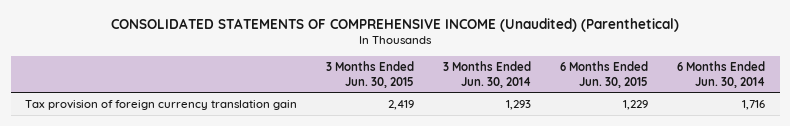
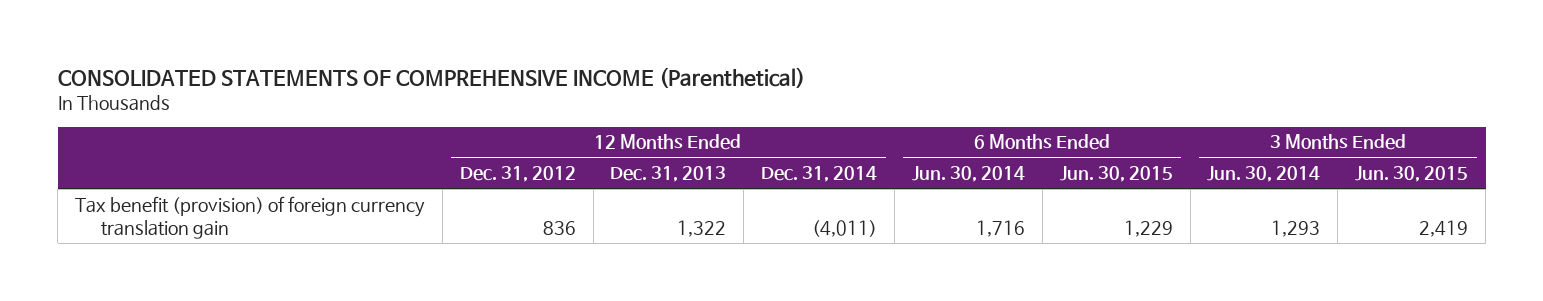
- CONSOLIDATED STATEMENTS OF COMPREHENSIVE INCOME (Unaudited) (Parenthetical)
+ CONSOLIDATED STATEMENTS OF COMPREHENSIVE INCOME (Parenthetical)
- | 3 Months Ended Jun. 30, 2015 | 3 Months Ended Jun. 30, 2014 | 6 Months Ended Jun. 30, 2015 | 6 Months Ended Jun. 30, 2014
+ | 12 Months Ended Dec. 31, 2012 | 12 Months Ended Dec. 31, 2013 | 12 Months Ended Dec. 31, 2014 | 6 Months Ended Jun. 30, 2014 | 6 Months Ended Jun. 30, 2015 | 3 Months Ended Jun. 30, 2014 | 3 Months Ended Jun. 30, 2015
- Tax provision of foreign currency translation gain | 2,419 | 1,293 | 1,229 | 1,716
+ Tax benefit (provision) of foreign currency translation gain | 836 | 1,322 | (4,011) | 1,716 | 1,229 | 1,293 | 2,419

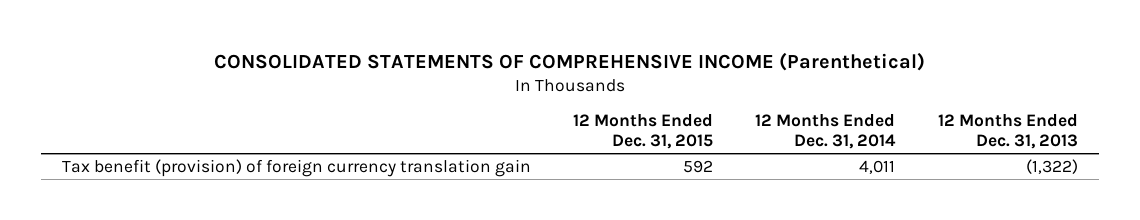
- | 12 Months Ended Dec. 31, 2012 | 12 Months Ended Dec. 31, 2013 | 12 Months Ended Dec. 31, 2014 | 6 Months Ended Jun. 30, 2014 | 6 Months Ended Jun. 30, 2015 | 3 Months Ended Jun. 30, 2014 | 3 Months Ended Jun. 30, 2015
+ | 12 Months Ended Dec. 31, 2015 | 12 Months Ended Dec. 31, 2014 | 12 Months Ended Dec. 31, 2013
- Tax benefit (provision) of foreign currency translation gain | 836 | 1,322 | (4,011) | 1,716 | 1,229 | 1,293 | 2,419
+ Tax benefit (provision) of foreign currency translation gain | 592 | 4,011 | (1,322)

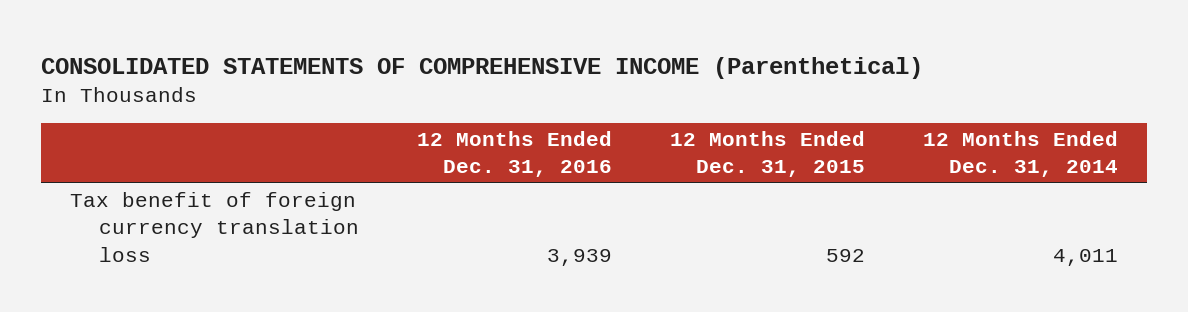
- | 12 Months Ended Dec. 31, 2015 | 12 Months Ended Dec. 31, 2014 | 12 Months Ended Dec. 31, 2013
+ | 12 Months Ended Dec. 31, 2016 | 12 Months Ended Dec. 31, 2015 | 12 Months Ended Dec. 31, 2014
- Tax benefit (provision) of foreign currency translation gain | 592 | 4,011 | (1,322)
+ Tax benefit of foreign currency translation loss | 3,939 | 592 | 4,011

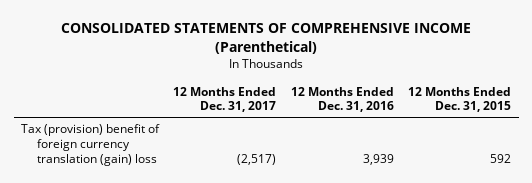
- | 12 Months Ended Dec. 31, 2016 | 12 Months Ended Dec. 31, 2015 | 12 Months Ended Dec. 31, 2014
+ | 12 Months Ended Dec. 31, 2017 | 12 Months Ended Dec. 31, 2016 | 12 Months Ended Dec. 31, 2015
- Tax benefit of foreign currency translation loss | 3,939 | 592 | 4,011
+ Tax (provision) benefit of foreign currency translation (gain) loss | (2,517) | 3,939 | 592

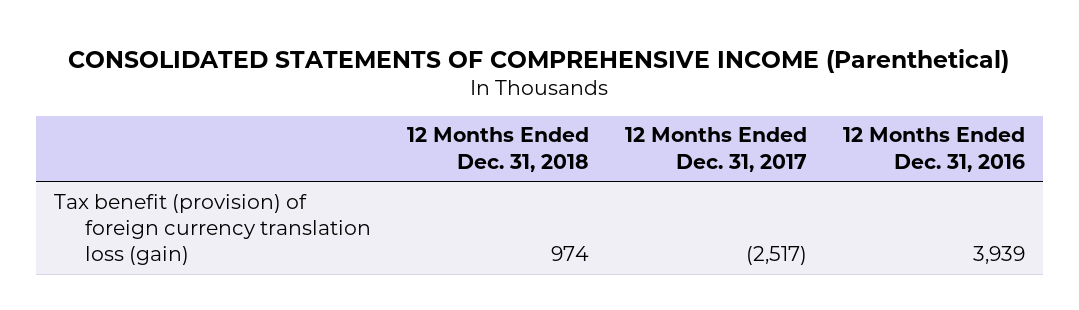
- | 12 Months Ended Dec. 31, 2017 | 12 Months Ended Dec. 31, 2016 | 12 Months Ended Dec. 31, 2015
+ | 12 Months Ended Dec. 31, 2018 | 12 Months Ended Dec. 31, 2017 | 12 Months Ended Dec. 31, 2016
- Tax (provision) benefit of foreign currency translation (gain) loss | (2,517) | 3,939 | 592
+ Tax benefit (provision) of foreign currency translation loss (gain) | 974 | (2,517) | 3,939

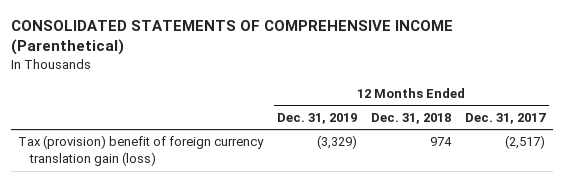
- | 12 Months Ended Dec. 31, 2018 | 12 Months Ended Dec. 31, 2017 | 12 Months Ended Dec. 31, 2016
+ | 12 Months Ended Dec. 31, 2019 | 12 Months Ended Dec. 31, 2018 | 12 Months Ended Dec. 31, 2017
- Tax benefit (provision) of foreign currency translation loss (gain) | 974 | (2,517) | 3,939
+ Tax (provision) benefit of foreign currency translation gain (loss) | (3,329) | 974 | (2,517)

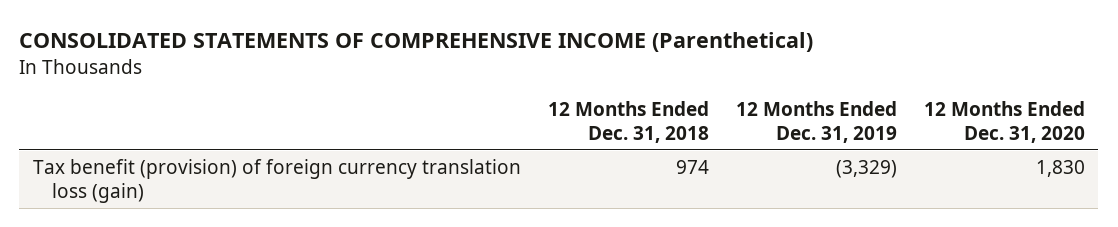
- | 12 Months Ended Dec. 31, 2019 | 12 Months Ended Dec. 31, 2018 | 12 Months Ended Dec. 31, 2017
+ | 12 Months Ended Dec. 31, 2018 | 12 Months Ended Dec. 31, 2019 | 12 Months Ended Dec. 31, 2020
- Tax (provision) benefit of foreign currency translation gain (loss) | (3,329) | 974 | (2,517)
+ Tax benefit (provision) of foreign currency translation loss (gain) | 974 | (3,329) | 1,830

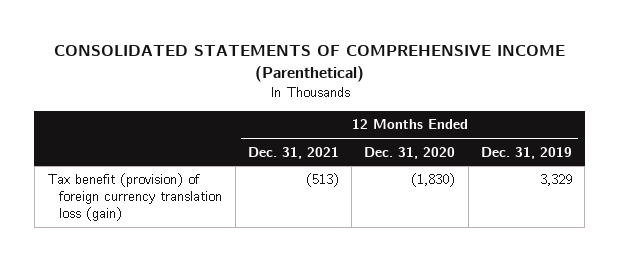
- | 12 Months Ended Dec. 31, 2018 | 12 Months Ended Dec. 31, 2019 | 12 Months Ended Dec. 31, 2020
+ | 12 Months Ended Dec. 31, 2021 | 12 Months Ended Dec. 31, 2020 | 12 Months Ended Dec. 31, 2019
- Tax benefit (provision) of foreign currency translation loss (gain) | 974 | (3,329) | 1,830
+ Tax benefit (provision) of foreign currency translation loss (gain) | (513) | (1,830) | 3,329

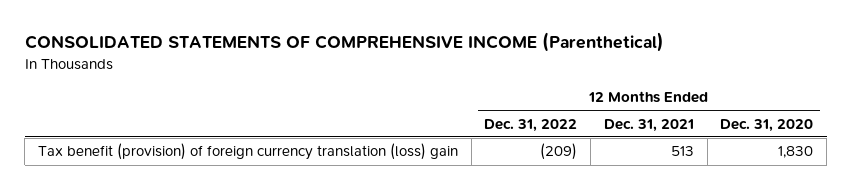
- | 12 Months Ended Dec. 31, 2021 | 12 Months Ended Dec. 31, 2020 | 12 Months Ended Dec. 31, 2019
+ | 12 Months Ended Dec. 31, 2022 | 12 Months Ended Dec. 31, 2021 | 12 Months Ended Dec. 31, 2020
- Tax benefit (provision) of foreign currency translation loss (gain) | (513) | (1,830) | 3,329
+ Tax benefit (provision) of foreign currency translation (loss) gain | (209) | 513 | 1,830

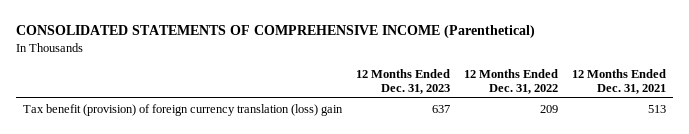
- | 12 Months Ended Dec. 31, 2022 | 12 Months Ended Dec. 31, 2021 | 12 Months Ended Dec. 31, 2020
+ | 12 Months Ended Dec. 31, 2023 | 12 Months Ended Dec. 31, 2022 | 12 Months Ended Dec. 31, 2021
- Tax benefit (provision) of foreign currency translation (loss) gain | (209) | 513 | 1,830
+ Tax benefit (provision) of foreign currency translation (loss) gain | 637 | 209 | 513

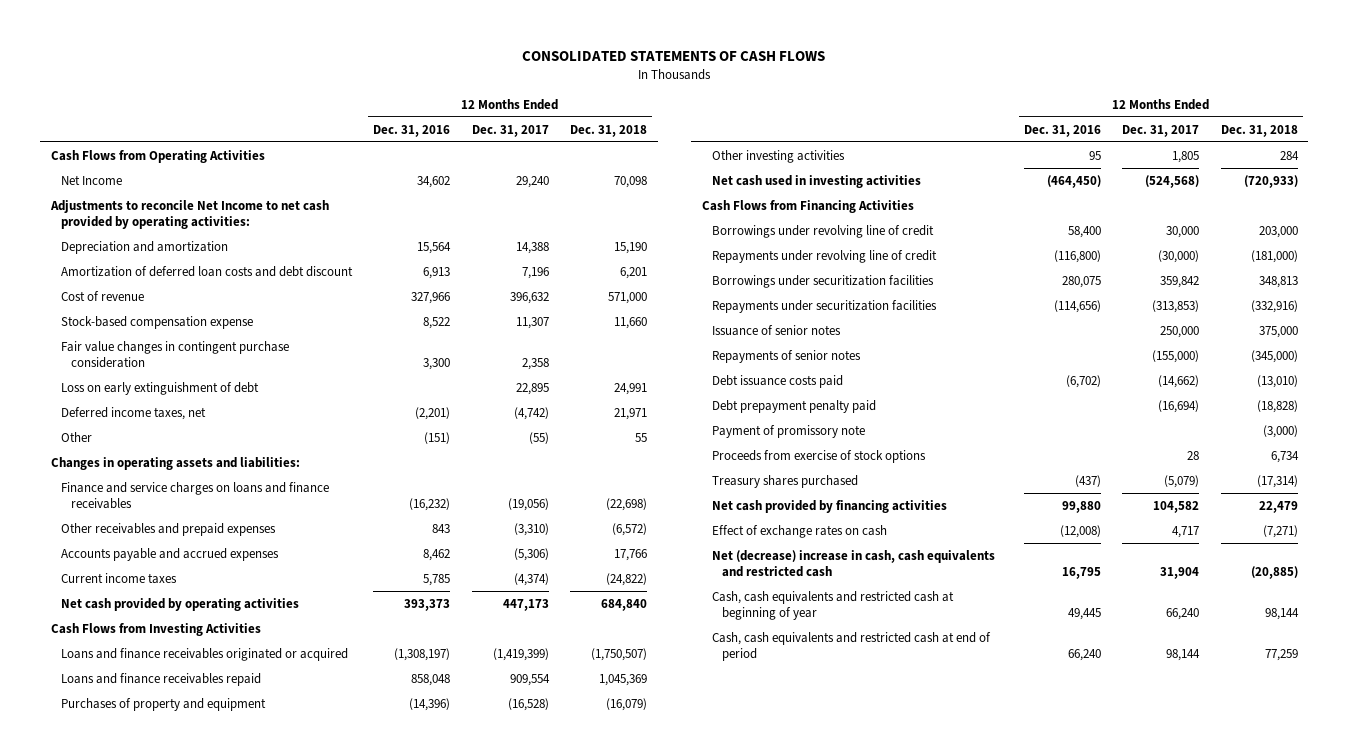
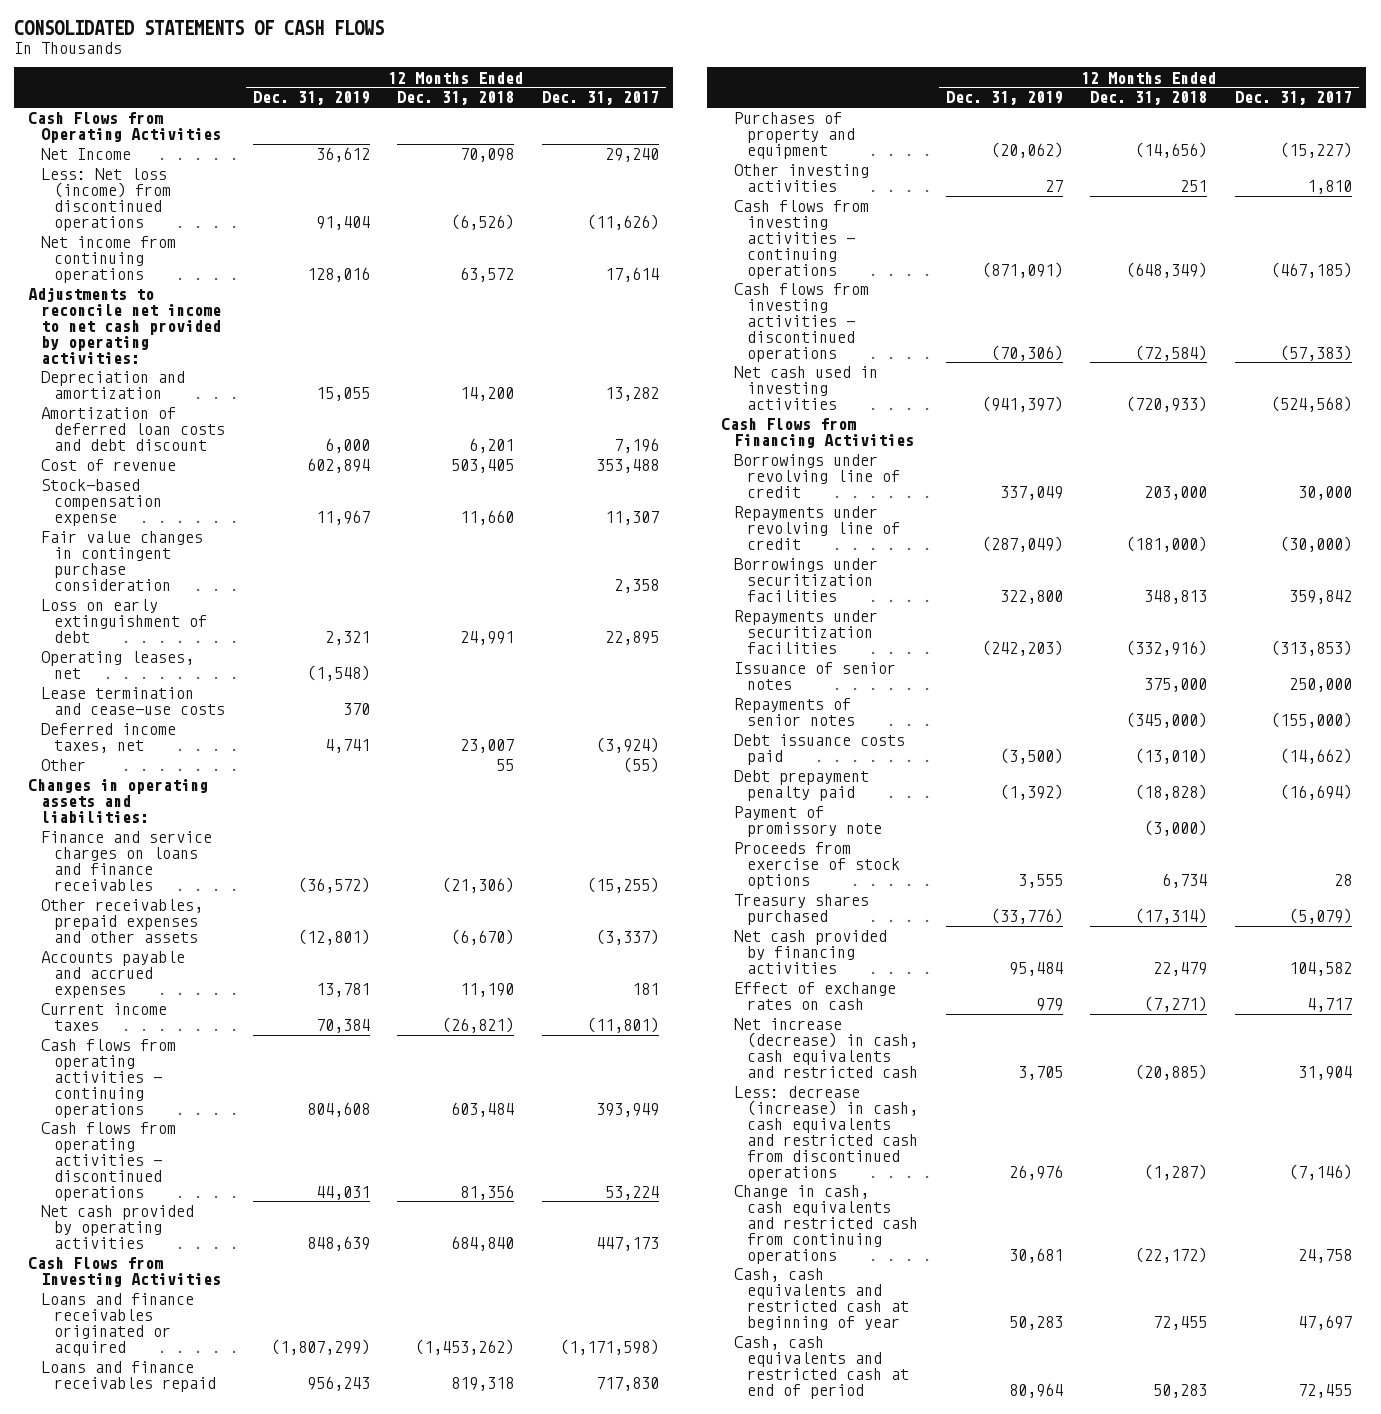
- | 12 Months Ended Dec. 31, 2016 | 12 Months Ended Dec. 31, 2017 | 12 Months Ended Dec. 31, 2018
+ | 12 Months Ended Dec. 31, 2019 | 12 Months Ended Dec. 31, 2018 | 12 Months Ended Dec. 31, 2017
- Adjustments to reconcile Net Income to net cash provided by operating activities:
- Depreciation and amortization | 15,564 | 14,388 | 15,190
+ Less: Net loss (income) from discontinued operations | 91,404 | (6,526) | (11,626)
+ Net income from continuing operations | 128,016 | 63,572 | 17,614
+ Adjustments to reconcile net income to net cash provided by operating activities:
+ Depreciation and amortization | 15,055 | 14,200 | 13,282
- Cost of revenue | 327,966 | 396,632 | 571,000
+ Cost of revenue | 602,894 | 503,405 | 353,488
- Deferred income taxes, net | (2,201) | (4,742) | 21,971
+ Operating leases, net | (1,548) | |
+ Lease termination and cease-use costs | 370 | |
+ Deferred income taxes, net | 4,741 | 23,007 | (3,924)
- Finance and service charges on loans and finance receivables | (16,232) | (19,056) | (22,698)
- Other receivables and prepaid expenses | 843 | (3,310) | (6,572)
- Accounts payable and accrued expenses | 8,462 | (5,306) | 17,766
- Current income taxes | 5,785 | (4,374) | (24,822)
+ Finance and service charges on loans and finance receivables | (36,572) | (21,306) | (15,255)
+ Other receivables, prepaid expenses and other assets | (12,801) | (6,670) | (3,337)
+ Accounts payable and accrued expenses | 13,781 | 11,190 | 181
+ Current income taxes | 70,384 | (26,821) | (11,801)
+ Cash flows from operating activities - continuing operations | 804,608 | 603,484 | 393,949
+ Cash flows from operating activities - discontinued operations | 44,031 | 81,356 | 53,224
- Loans and finance receivables originated or acquired | (1,308,197) | (1,419,399) | (1,750,507)
- Loans and finance receivables repaid | 858,048 | 909,554 | 1,045,369
- Purchases of property and equipment | (14,396) | (16,528) | (16,079)
- Other investing activities | 95 | 1,805 | 284
+ Loans and finance receivables originated or acquired | (1,807,299) | (1,453,262) | (1,171,598)
+ Loans and finance receivables repaid | 956,243 | 819,318 | 717,830
+ Purchases of property and equipment | (20,062) | (14,656) | (15,227)
+ Other investing activities | 27 | 251 | 1,810
+ Cash flows from investing activities - continuing operations | (871,091) | (648,349) | (467,185)
+ Cash flows from investing activities - discontinued operations | (70,306) | (72,584) | (57,383)
- Net (decrease) increase in cash, cash equivalents and restricted cash | 16,795 | 31,904 | (20,885)
- Cash, cash equivalents and restricted cash at beginning of year | 49,445 | 66,240 | 98,144
- Cash, cash equivalents and restricted cash at end of period | 66,240 | 98,144 | 77,259
+ Net increase (decrease) in cash, cash equivalents and restricted cash | 3,705 | (20,885) | 31,904
+ Less: decrease (increase) in cash, cash equivalents and restricted cash from discontinued operations | 26,976 | (1,287) | (7,146)
+ Change in cash, cash equivalents and restricted cash from continuing operations | 30,681 | (22,172) | 24,758
+ Cash, cash equivalents and restricted cash at beginning of year | 50,283 | 72,455 | 47,697
+ Cash, cash equivalents and restricted cash at end of period | 80,964 | 50,283 | 72,455

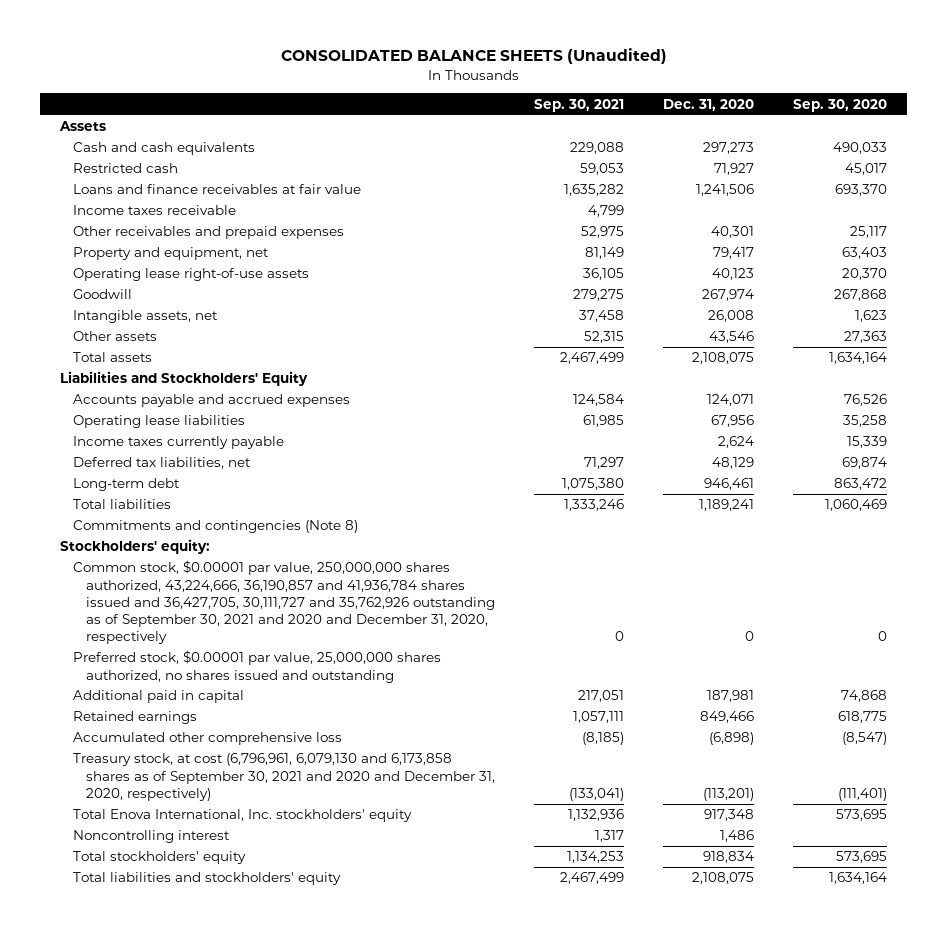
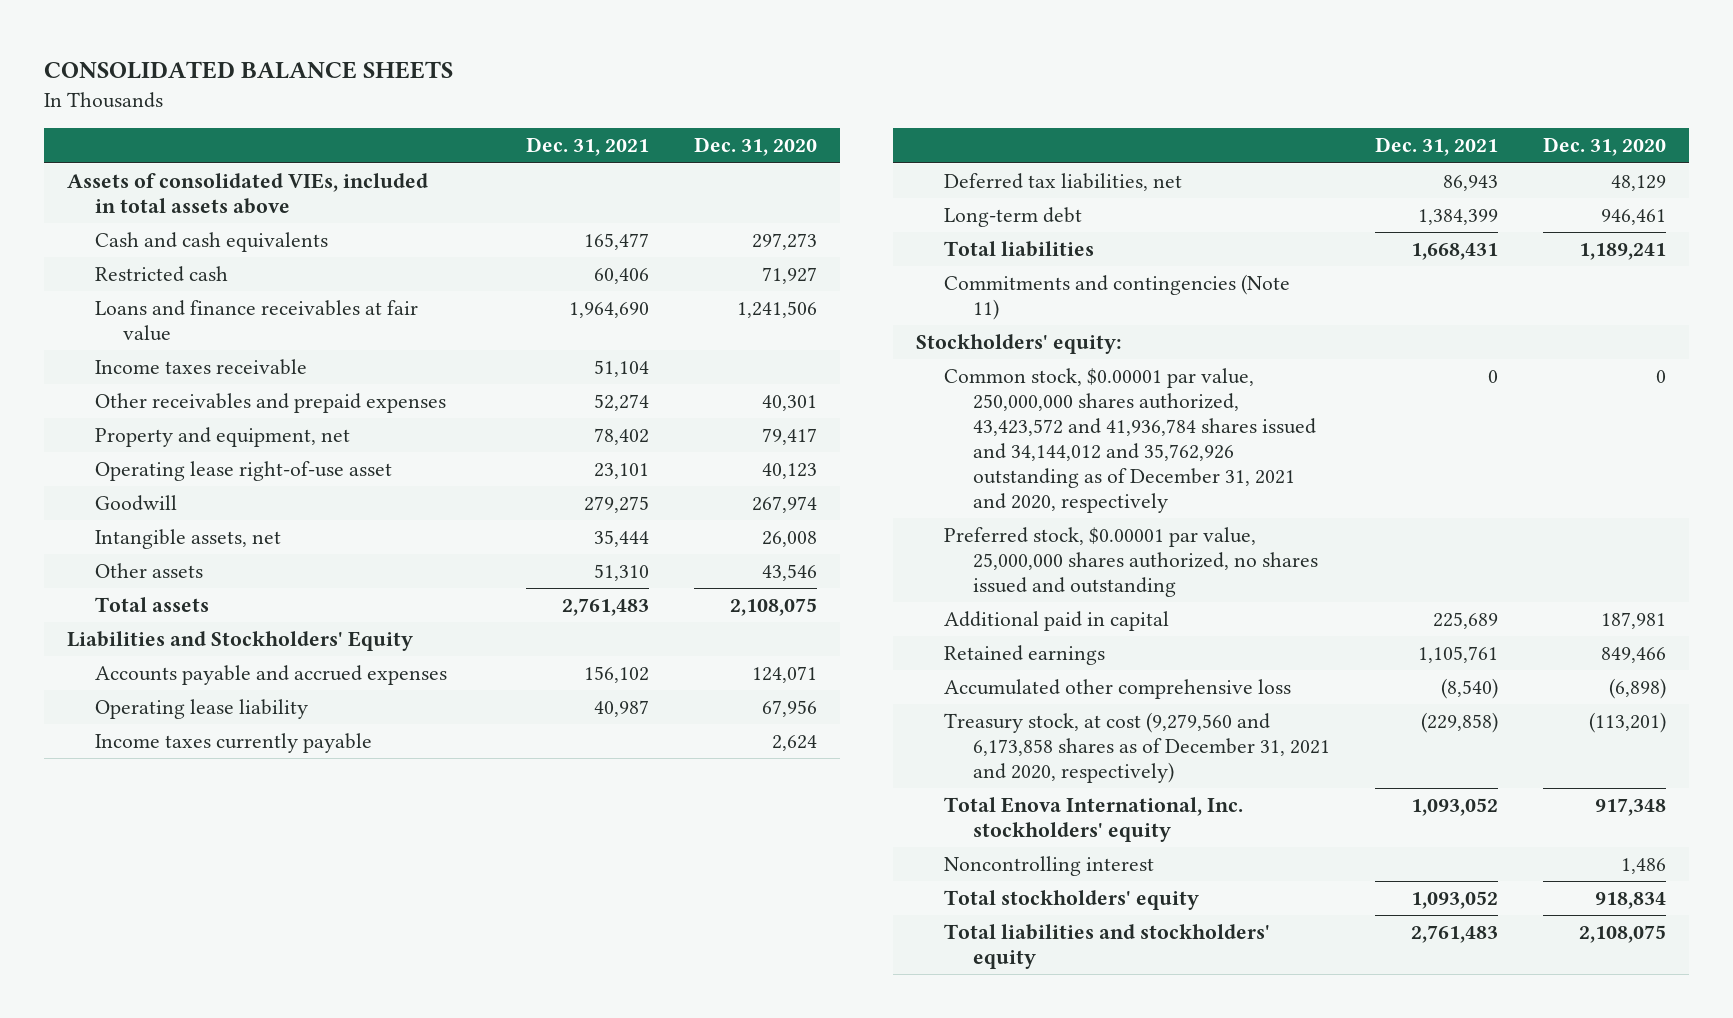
- CONSOLIDATED BALANCE SHEETS (Unaudited)
+ CONSOLIDATED BALANCE SHEETS
- | Sep. 30, 2021 | Dec. 31, 2020 | Sep. 30, 2020
+ | Dec. 31, 2021 | Dec. 31, 2020
- Assets
+ Assets of consolidated VIEs, included in total assets above
- Operating lease right-of-use assets | 36,105 | 40,123 | 20,370
+ Operating lease right-of-use asset | 23,101 | 40,123
- Operating lease liabilities | 61,985 | 67,956 | 35,258
+ Operating lease liability | 40,987 | 67,956
- Commitments and contingencies (Note 8)
+ Commitments and contingencies (Note 11)
- Common stock, $0.00001 par value, 250,000,000 shares authorized, 43,224,666, 36,190,857 and 41,936,784 shares issued and 36,427,705, 30,111,727 and 35,762,926 outstanding as of September 30, 2021 and 2020 and December 31, 2020, respectively | 0 | 0 | 0
+ Common stock, $0.00001 par value, 250,000,000 shares authorized, 43,423,572 and 41,936,784 shares issued and 34,144,012 and 35,762,926 outstanding as of December 31, 2021 and 2020, respectively | 0 | 0
- Treasury stock, at cost (6,796,961, 6,079,130 and 6,173,858 shares as of September 30, 2021 and 2020 and December 31, 2020, respectively) | (133,041) | (113,201) | (111,401)
+ Treasury stock, at cost (9,279,560 and 6,173,858 shares as of December 31, 2021 and 2020, respectively) | (229,858) | (113,201)

